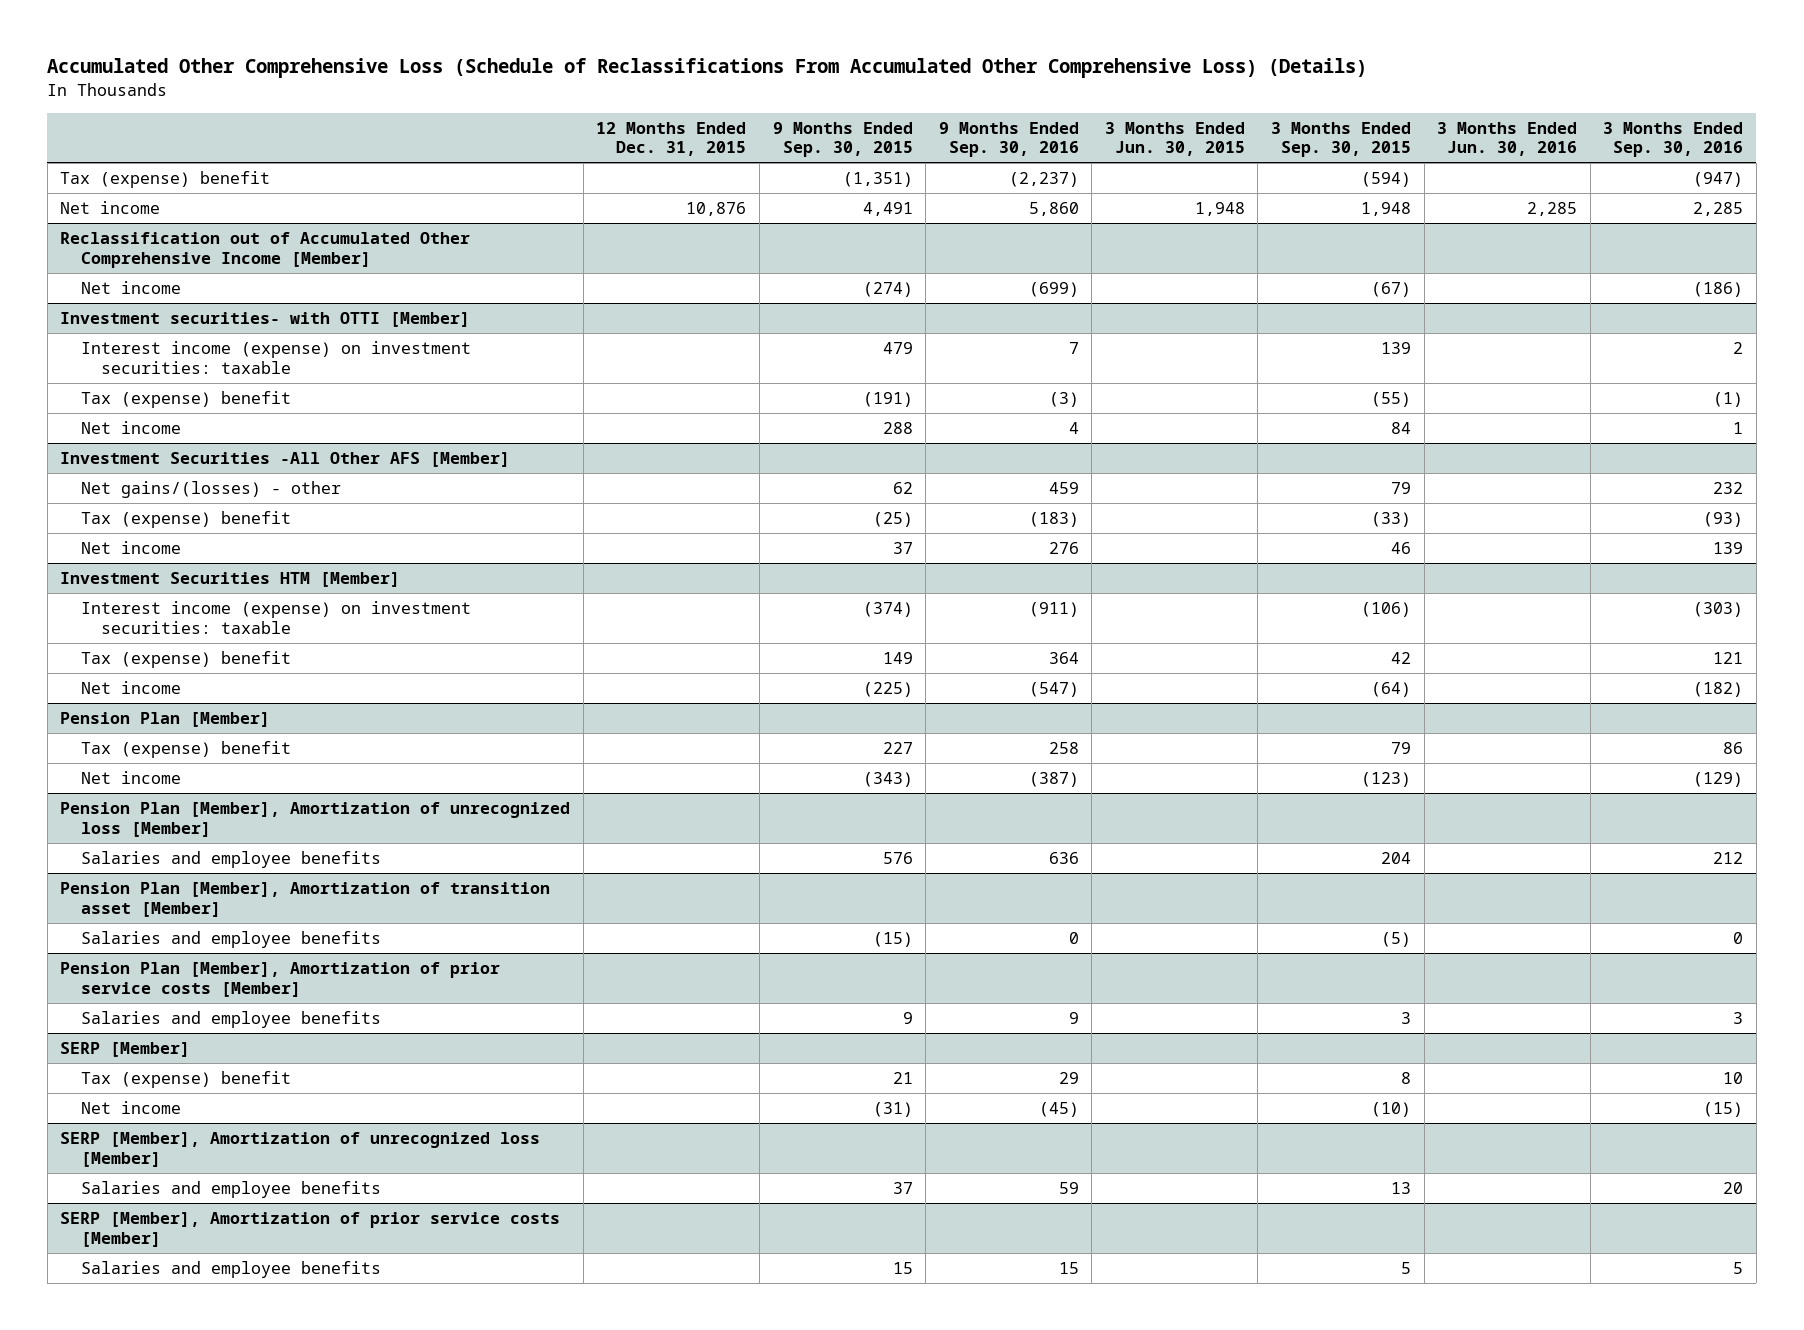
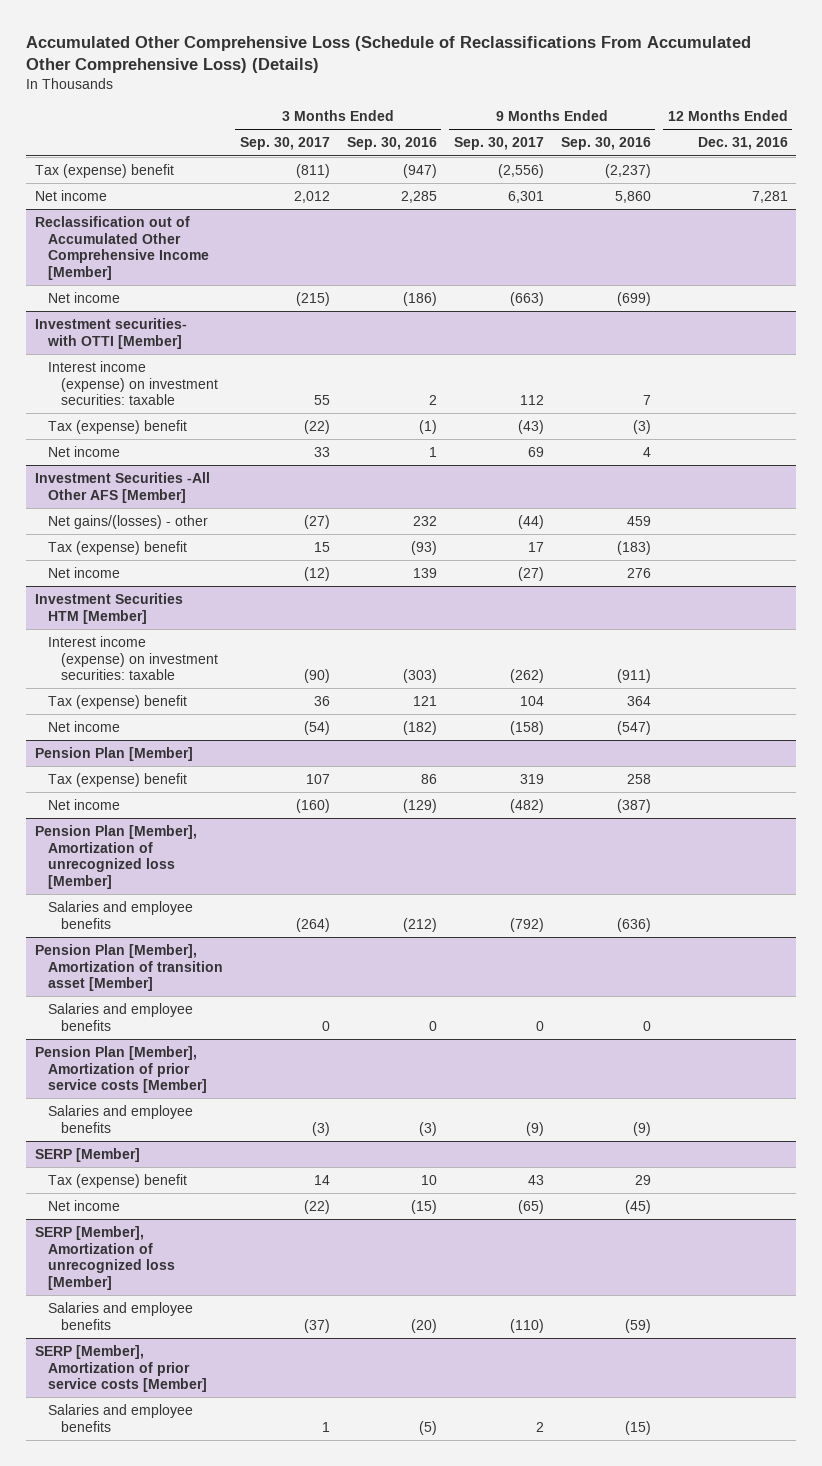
- | 12 Months Ended Dec. 31, 2015 | 9 Months Ended Sep. 30, 2015 | 9 Months Ended Sep. 30, 2016 | 3 Months Ended Jun. 30, 2015 | 3 Months Ended Sep. 30, 2015 | 3 Months Ended Jun. 30, 2016 | 3 Months Ended Sep. 30, 2016
+ | 3 Months Ended Sep. 30, 2017 | 3 Months Ended Sep. 30, 2016 | 9 Months Ended Sep. 30, 2017 | 9 Months Ended Sep. 30, 2016 | 12 Months Ended Dec. 31, 2016
@ Pension Plan [Member], Amortization of unrecognized loss [Member]
- Salaries and employee benefits | | 576 | 636 | | 204 | | 212
+ Salaries and employee benefits | (264) | (212) | (792) | (636) |
@ Pension Plan [Member], Amortization of prior service costs [Member]
- Salaries and employee benefits | | 9 | 9 | | 3 | | 3
+ Salaries and employee benefits | (3) | (3) | (9) | (9) |
@ SERP [Member], Amortization of unrecognized loss [Member]
- Salaries and employee benefits | | 37 | 59 | | 13 | | 20
+ Salaries and employee benefits | (37) | (20) | (110) | (59) |
@ SERP [Member], Amortization of prior service costs [Member]
- Salaries and employee benefits | | 15 | 15 | | 5 | | 5
+ Salaries and employee benefits | 1 | (5) | 2 | (15) |

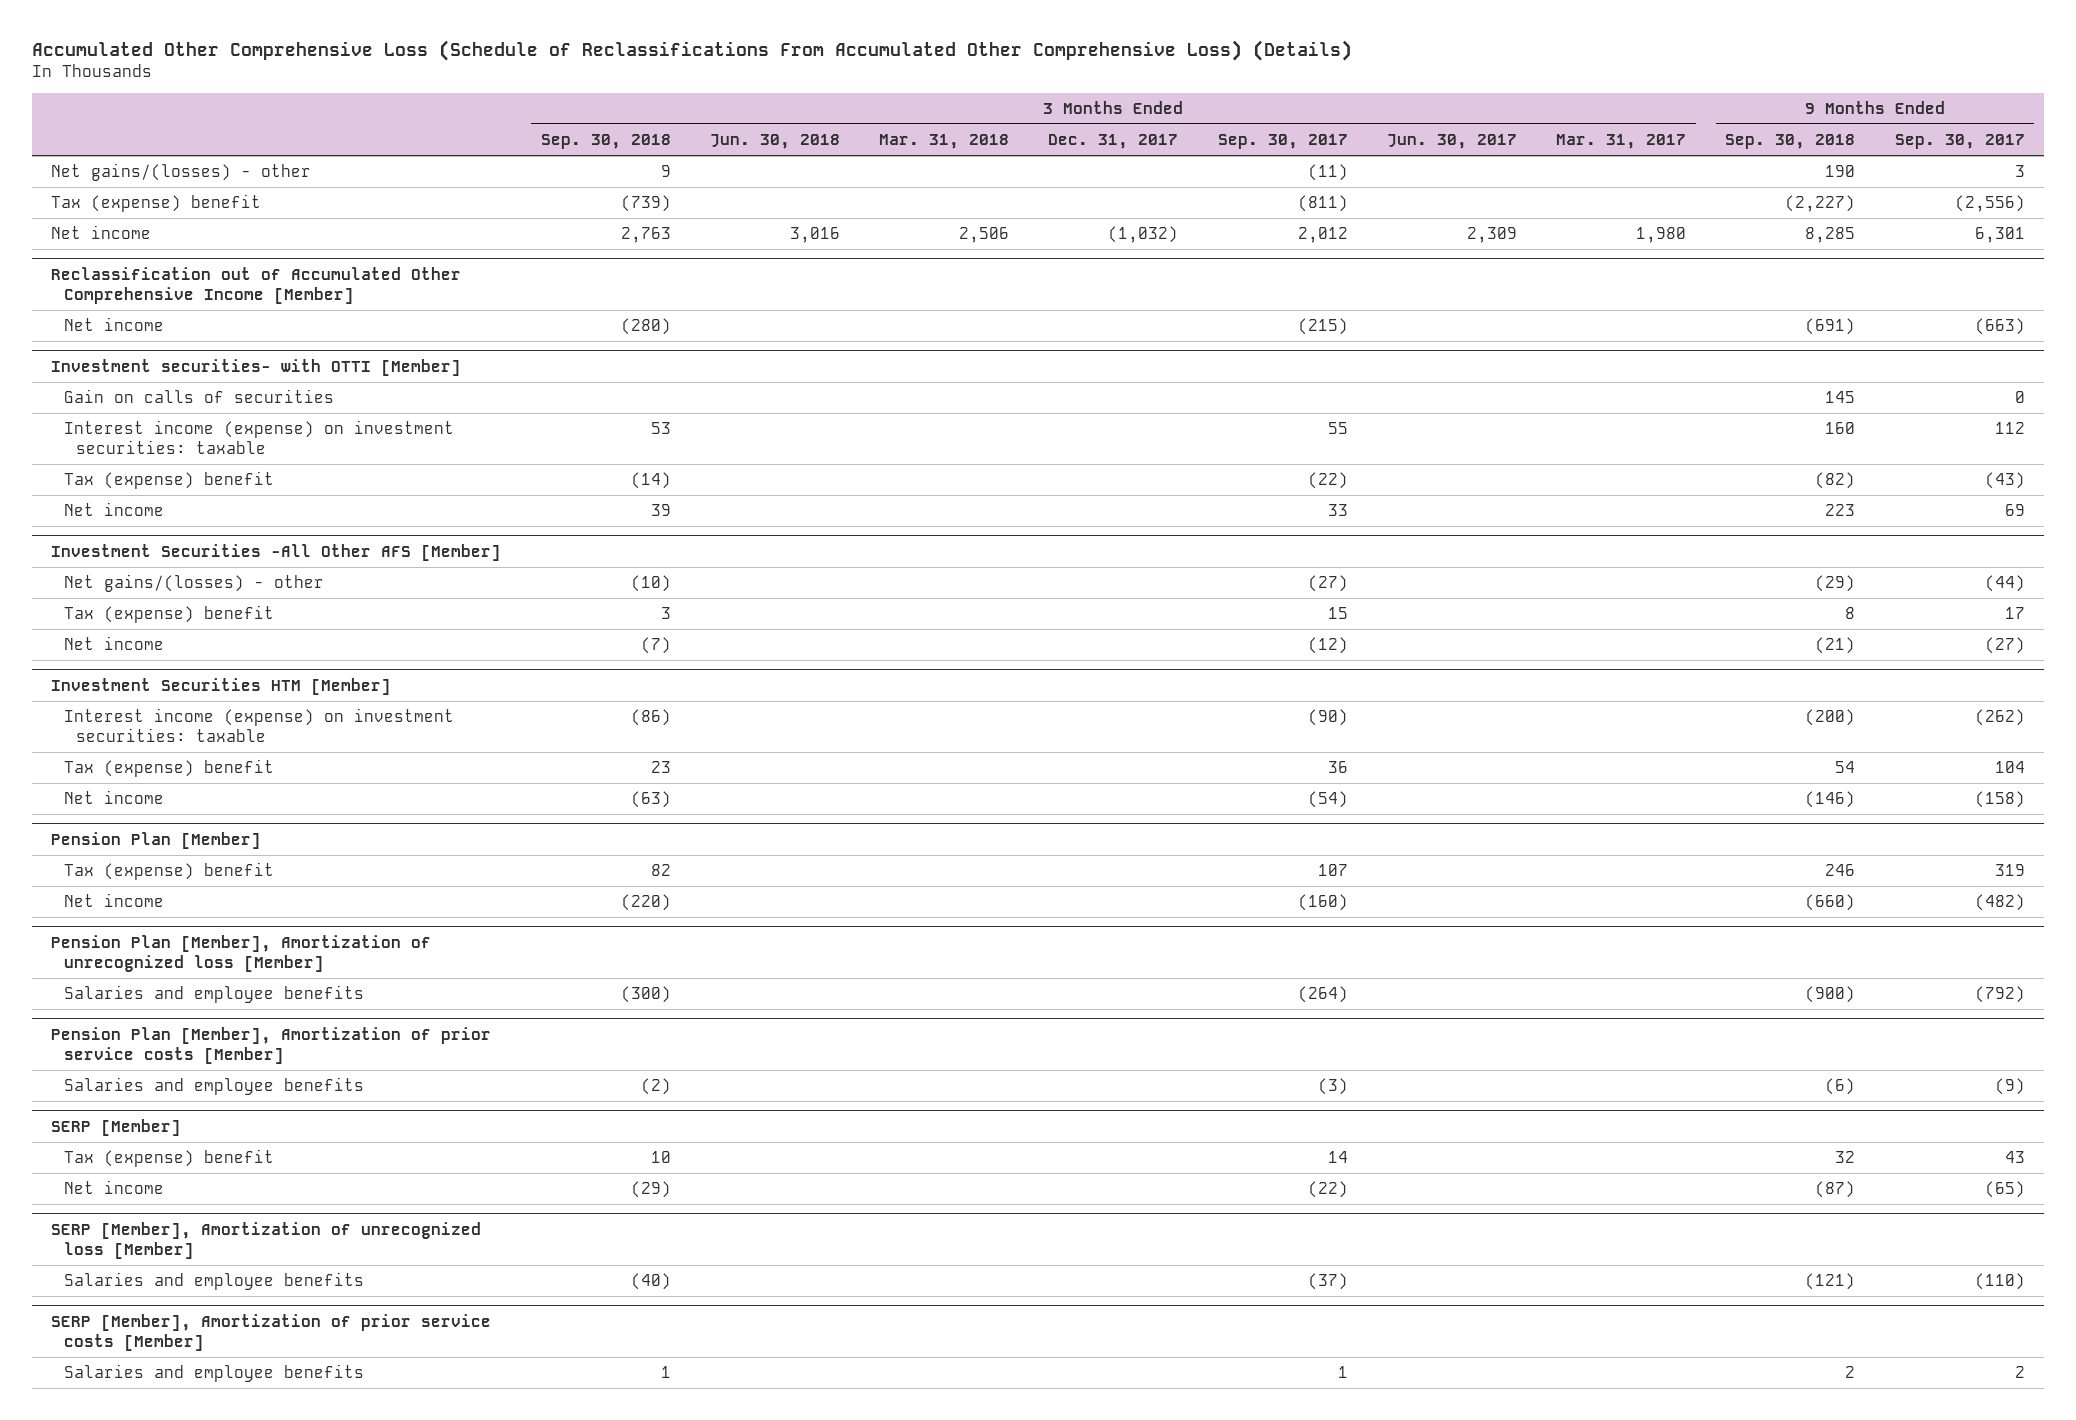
- | 3 Months Ended Sep. 30, 2017 | 3 Months Ended Sep. 30, 2016 | 9 Months Ended Sep. 30, 2017 | 9 Months Ended Sep. 30, 2016 | 12 Months Ended Dec. 31, 2016
+ | 3 Months Ended Sep. 30, 2018 | 3 Months Ended Jun. 30, 2018 | 3 Months Ended Mar. 31, 2018 | 3 Months Ended Dec. 31, 2017 | 3 Months Ended Sep. 30, 2017 | 3 Months Ended Jun. 30, 2017 | 3 Months Ended Mar. 31, 2017 | 9 Months Ended Sep. 30, 2018 | 9 Months Ended Sep. 30, 2017
+ Net gains/(losses) - other | 9 | | | | (11) | | | 190 | 3
@ Investment securities- with OTTI [Member]
+ Gain on calls of securities | | | | | | | | 145 | 0
- Pension Plan [Member], Amortization of transition asset [Member]
- Salaries and employee benefits | 0 | 0 | 0 | 0 |

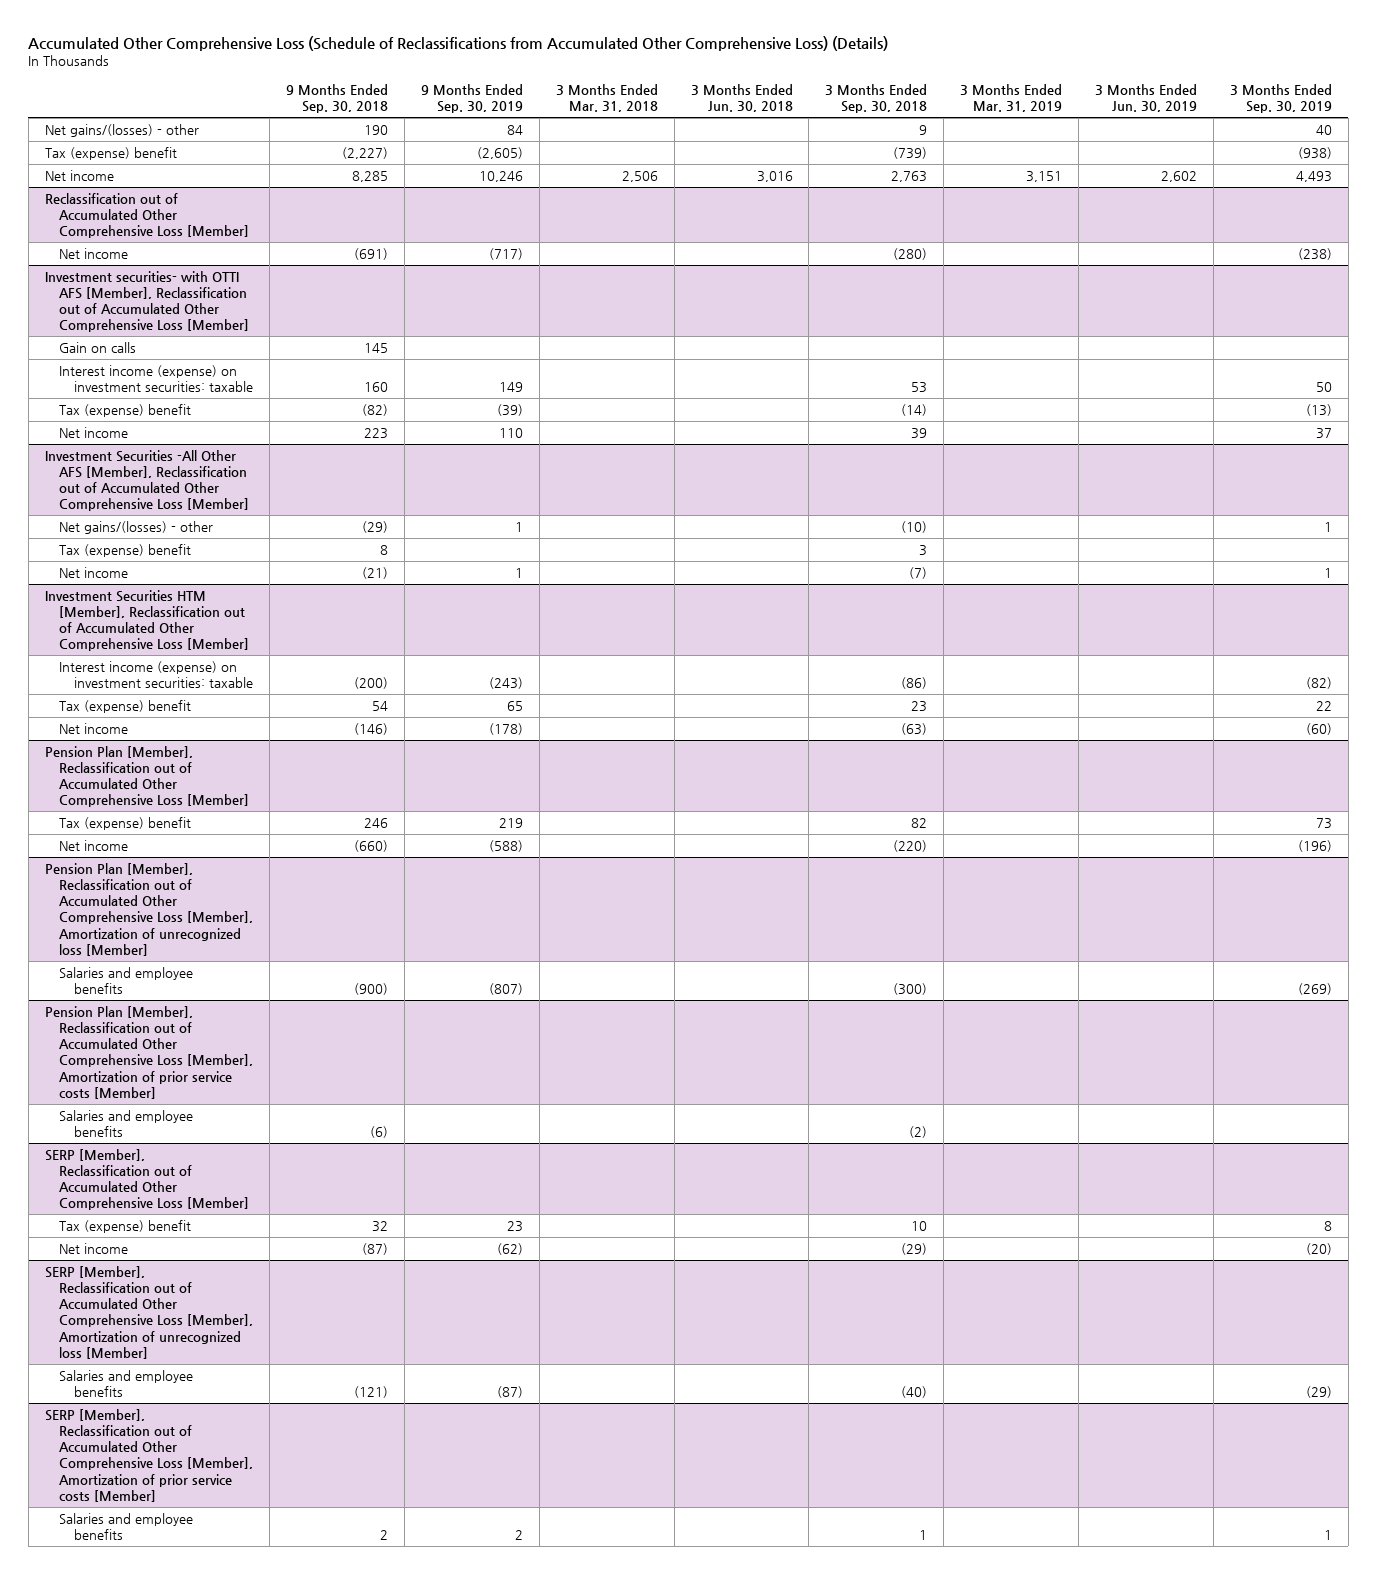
- Accumulated Other Comprehensive Loss (Schedule of Reclassifications From Accumulated Other Comprehensive Loss) (Details)
+ Accumulated Other Comprehensive Loss (Schedule of Reclassifications from Accumulated Other Comprehensive Loss) (Details)
- | 3 Months Ended Sep. 30, 2018 | 3 Months Ended Jun. 30, 2018 | 3 Months Ended Mar. 31, 2018 | 3 Months Ended Dec. 31, 2017 | 3 Months Ended Sep. 30, 2017 | 3 Months Ended Jun. 30, 2017 | 3 Months Ended Mar. 31, 2017 | 9 Months Ended Sep. 30, 2018 | 9 Months Ended Sep. 30, 2017
+ | 9 Months Ended Sep. 30, 2018 | 9 Months Ended Sep. 30, 2019 | 3 Months Ended Mar. 31, 2018 | 3 Months Ended Jun. 30, 2018 | 3 Months Ended Sep. 30, 2018 | 3 Months Ended Mar. 31, 2019 | 3 Months Ended Jun. 30, 2019 | 3 Months Ended Sep. 30, 2019
- Reclassification out of Accumulated Other Comprehensive Income [Member]
+ Reclassification out of Accumulated Other Comprehensive Loss [Member]
- Investment securities- with OTTI [Member]
- Gain on calls of securities | | | | | | | | 145 | 0
+ Investment securities- with OTTI AFS [Member], Reclassification out of Accumulated Other Comprehensive Loss [Member]
+ Gain on calls | 145 | | | | | | |
- Investment Securities -All Other AFS [Member]
+ Investment Securities -All Other AFS [Member], Reclassification out of Accumulated Other Comprehensive Loss [Member]
- Investment Securities HTM [Member]
+ Investment Securities HTM [Member], Reclassification out of Accumulated Other Comprehensive Loss [Member]
- Pension Plan [Member]
+ Pension Plan [Member], Reclassification out of Accumulated Other Comprehensive Loss [Member]
- Pension Plan [Member], Amortization of unrecognized loss [Member]
+ Pension Plan [Member], Reclassification out of Accumulated Other Comprehensive Loss [Member], Amortization of unrecognized loss [Member]
- Pension Plan [Member], Amortization of prior service costs [Member]
+ Pension Plan [Member], Reclassification out of Accumulated Other Comprehensive Loss [Member], Amortization of prior service costs [Member]
- SERP [Member]
+ SERP [Member], Reclassification out of Accumulated Other Comprehensive Loss [Member]
- SERP [Member], Amortization of unrecognized loss [Member]
+ SERP [Member], Reclassification out of Accumulated Other Comprehensive Loss [Member], Amortization of unrecognized loss [Member]
- SERP [Member], Amortization of prior service costs [Member]
+ SERP [Member], Reclassification out of Accumulated Other Comprehensive Loss [Member], Amortization of prior service costs [Member]

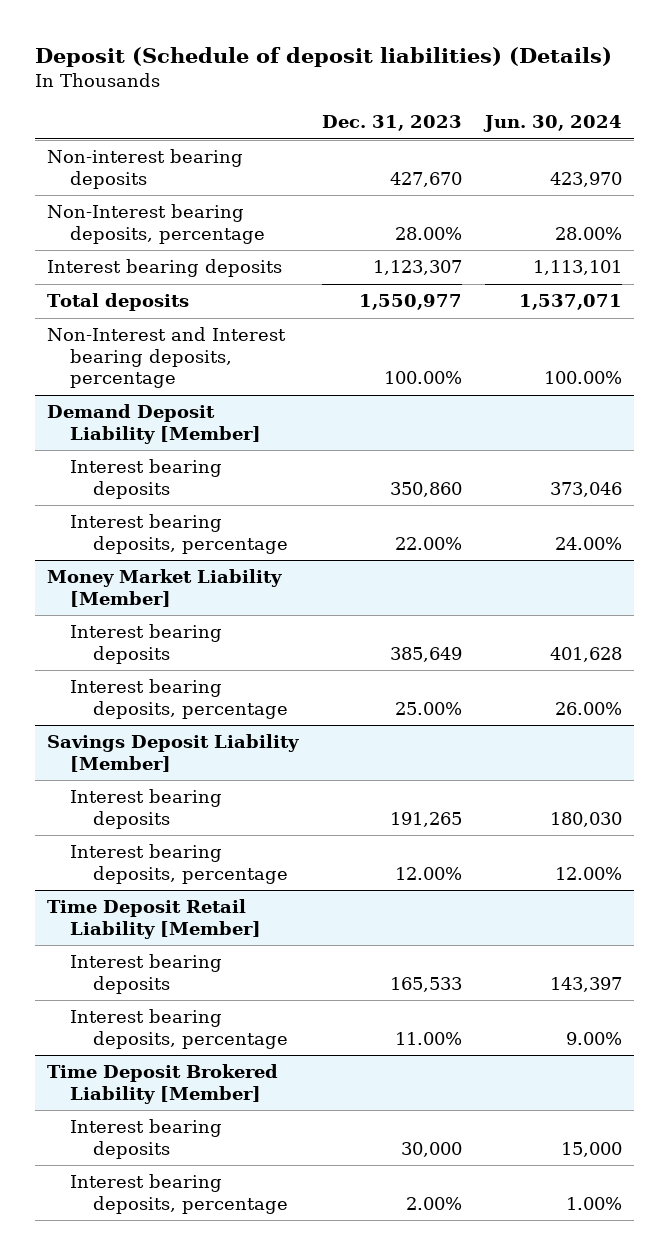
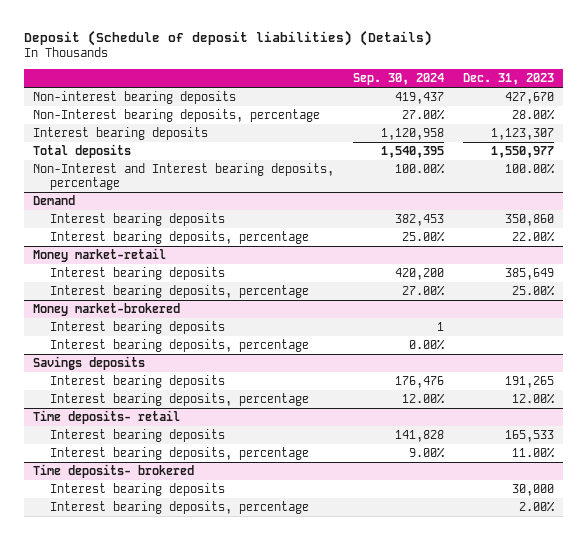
- | Dec. 31, 2023 | Jun. 30, 2024
+ | Sep. 30, 2024 | Dec. 31, 2023
- Demand Deposit Liability [Member]
+ Demand
- Money Market Liability [Member]
+ Money market-retail
- Savings Deposit Liability [Member]
+ Money market-brokered
+ Interest bearing deposits | 1 |
+ Interest bearing deposits, percentage | 0.00% |
+ Savings deposits
- Time Deposit Retail Liability [Member]
+ Time deposits- retail
- Time Deposit Brokered Liability [Member]
+ Time deposits- brokered

